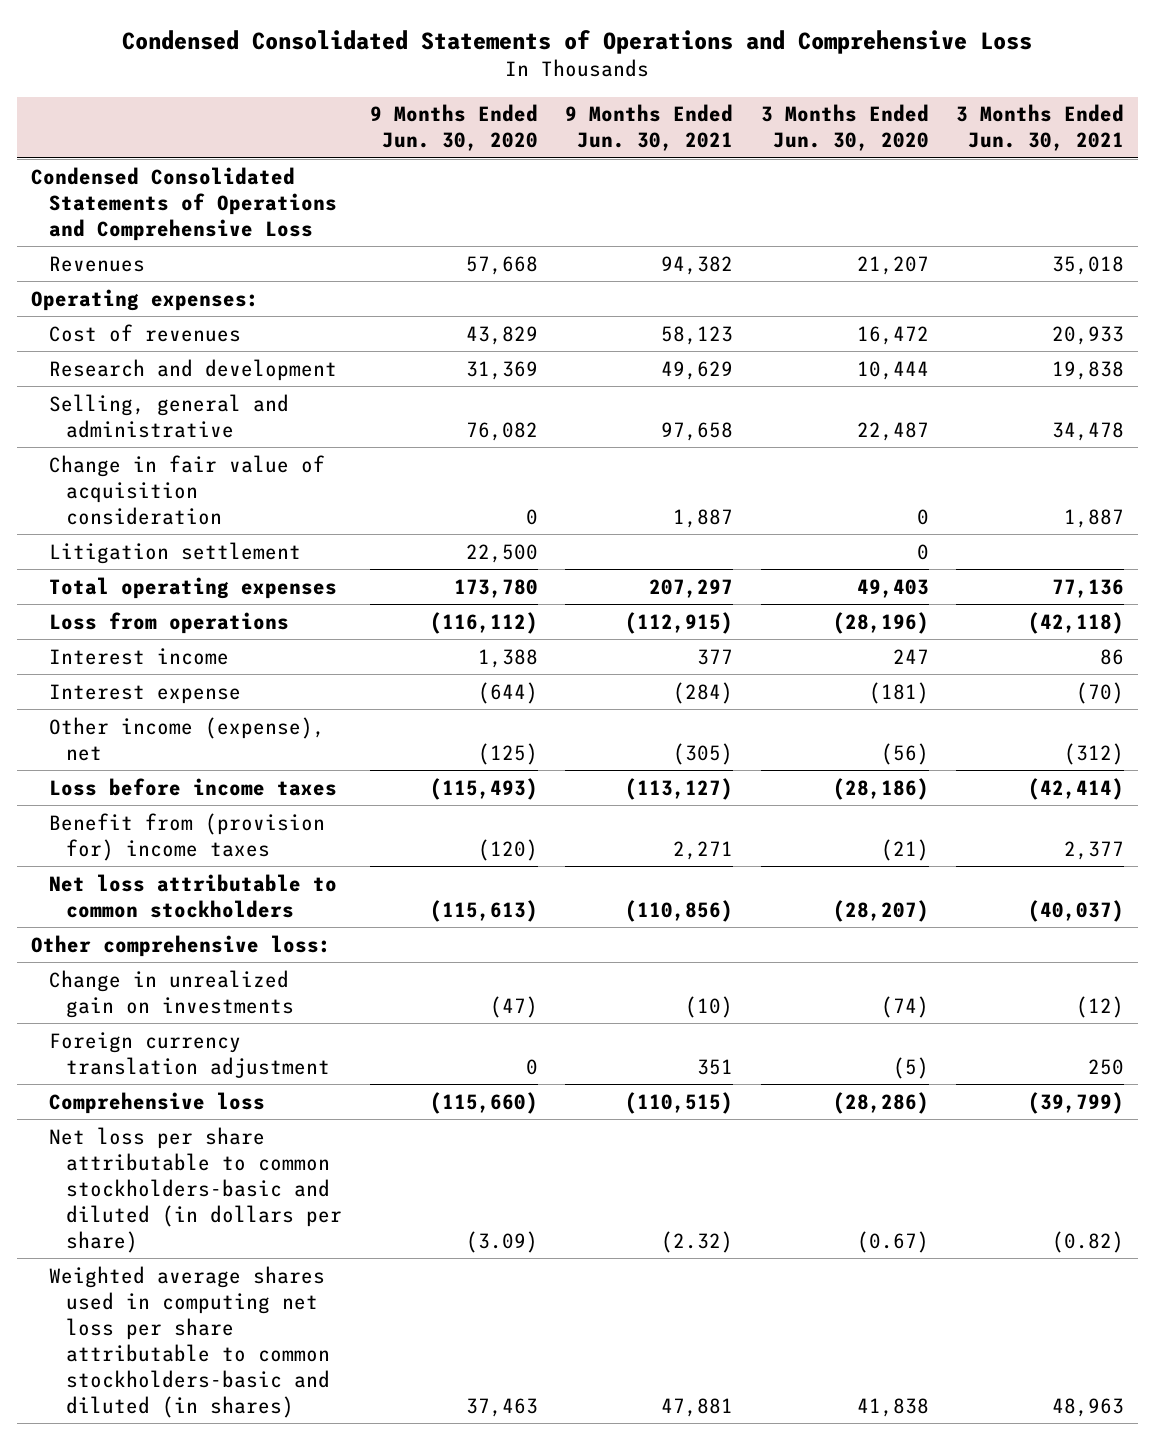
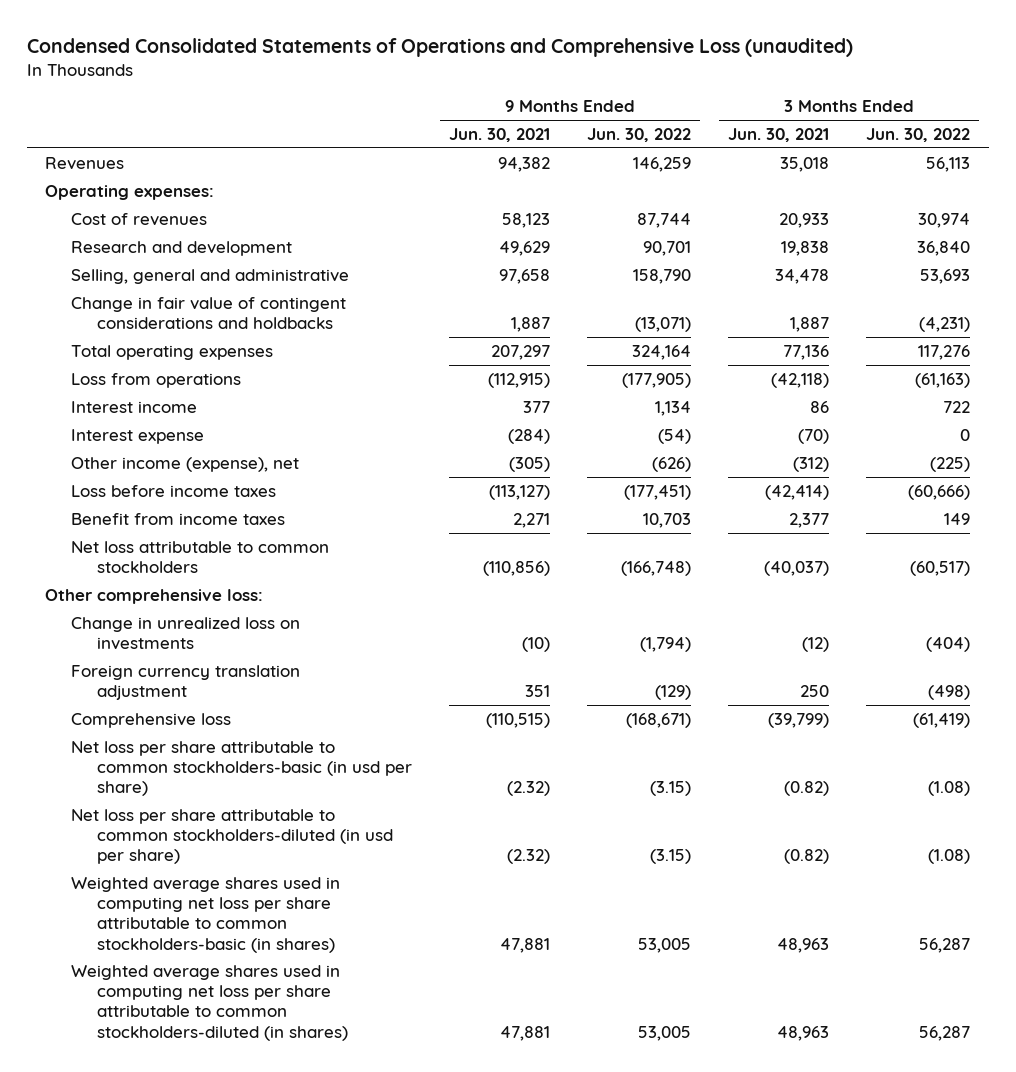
- Condensed Consolidated Statements of Operations and Comprehensive Loss
+ Condensed Consolidated Statements of Operations and Comprehensive Loss (unaudited)
- | 9 Months Ended Jun. 30, 2020 | 9 Months Ended Jun. 30, 2021 | 3 Months Ended Jun. 30, 2020 | 3 Months Ended Jun. 30, 2021
+ | 9 Months Ended Jun. 30, 2021 | 9 Months Ended Jun. 30, 2022 | 3 Months Ended Jun. 30, 2021 | 3 Months Ended Jun. 30, 2022
- Condensed Consolidated Statements of Operations and Comprehensive Loss
- Change in fair value of acquisition consideration | 0 | 1,887 | 0 | 1,887
- Litigation settlement | 22,500 | | 0 |
+ Change in fair value of contingent considerations and holdbacks | 1,887 | (13,071) | 1,887 | (4,231)
- Benefit from (provision for) income taxes | (120) | 2,271 | (21) | 2,377
+ Benefit from income taxes | 2,271 | 10,703 | 2,377 | 149
- Change in unrealized gain on investments | (47) | (10) | (74) | (12)
+ Change in unrealized loss on investments | (10) | (1,794) | (12) | (404)
- Net loss per share attributable to common stockholders-basic and diluted (in dollars per share) | (3.09) | (2.32) | (0.67) | (0.82)
- Weighted average shares used in computing net loss per share attributable to common stockholders-basic and diluted (in shares) | 37,463 | 47,881 | 41,838 | 48,963
+ Net loss per share attributable to common stockholders-basic (in usd per share) | (2.32) | (3.15) | (0.82) | (1.08)
+ Net loss per share attributable to common stockholders-diluted (in usd per share) | (2.32) | (3.15) | (0.82) | (1.08)
+ Weighted average shares used in computing net loss per share attributable to common stockholders-basic (in shares) | 47,881 | 53,005 | 48,963 | 56,287
+ Weighted average shares used in computing net loss per share attributable to common stockholders-diluted (in shares) | 47,881 | 53,005 | 48,963 | 56,287

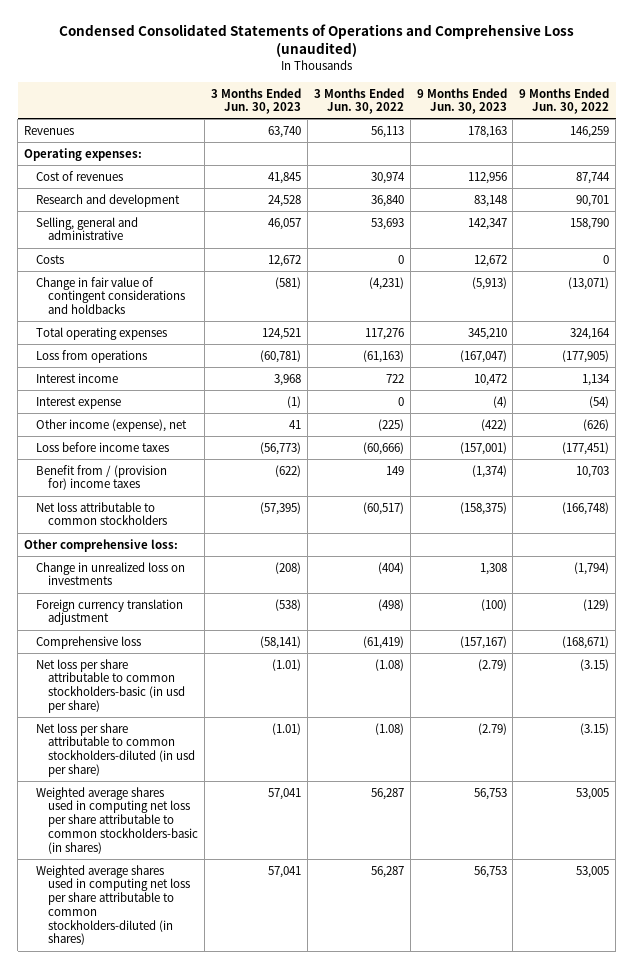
- | 9 Months Ended Jun. 30, 2021 | 9 Months Ended Jun. 30, 2022 | 3 Months Ended Jun. 30, 2021 | 3 Months Ended Jun. 30, 2022
+ | 3 Months Ended Jun. 30, 2023 | 3 Months Ended Jun. 30, 2022 | 9 Months Ended Jun. 30, 2023 | 9 Months Ended Jun. 30, 2022
+ Costs | 12,672 | 0 | 12,672 | 0
- Benefit from income taxes | 2,271 | 10,703 | 2,377 | 149
+ Benefit from / (provision for) income taxes | (622) | 149 | (1,374) | 10,703

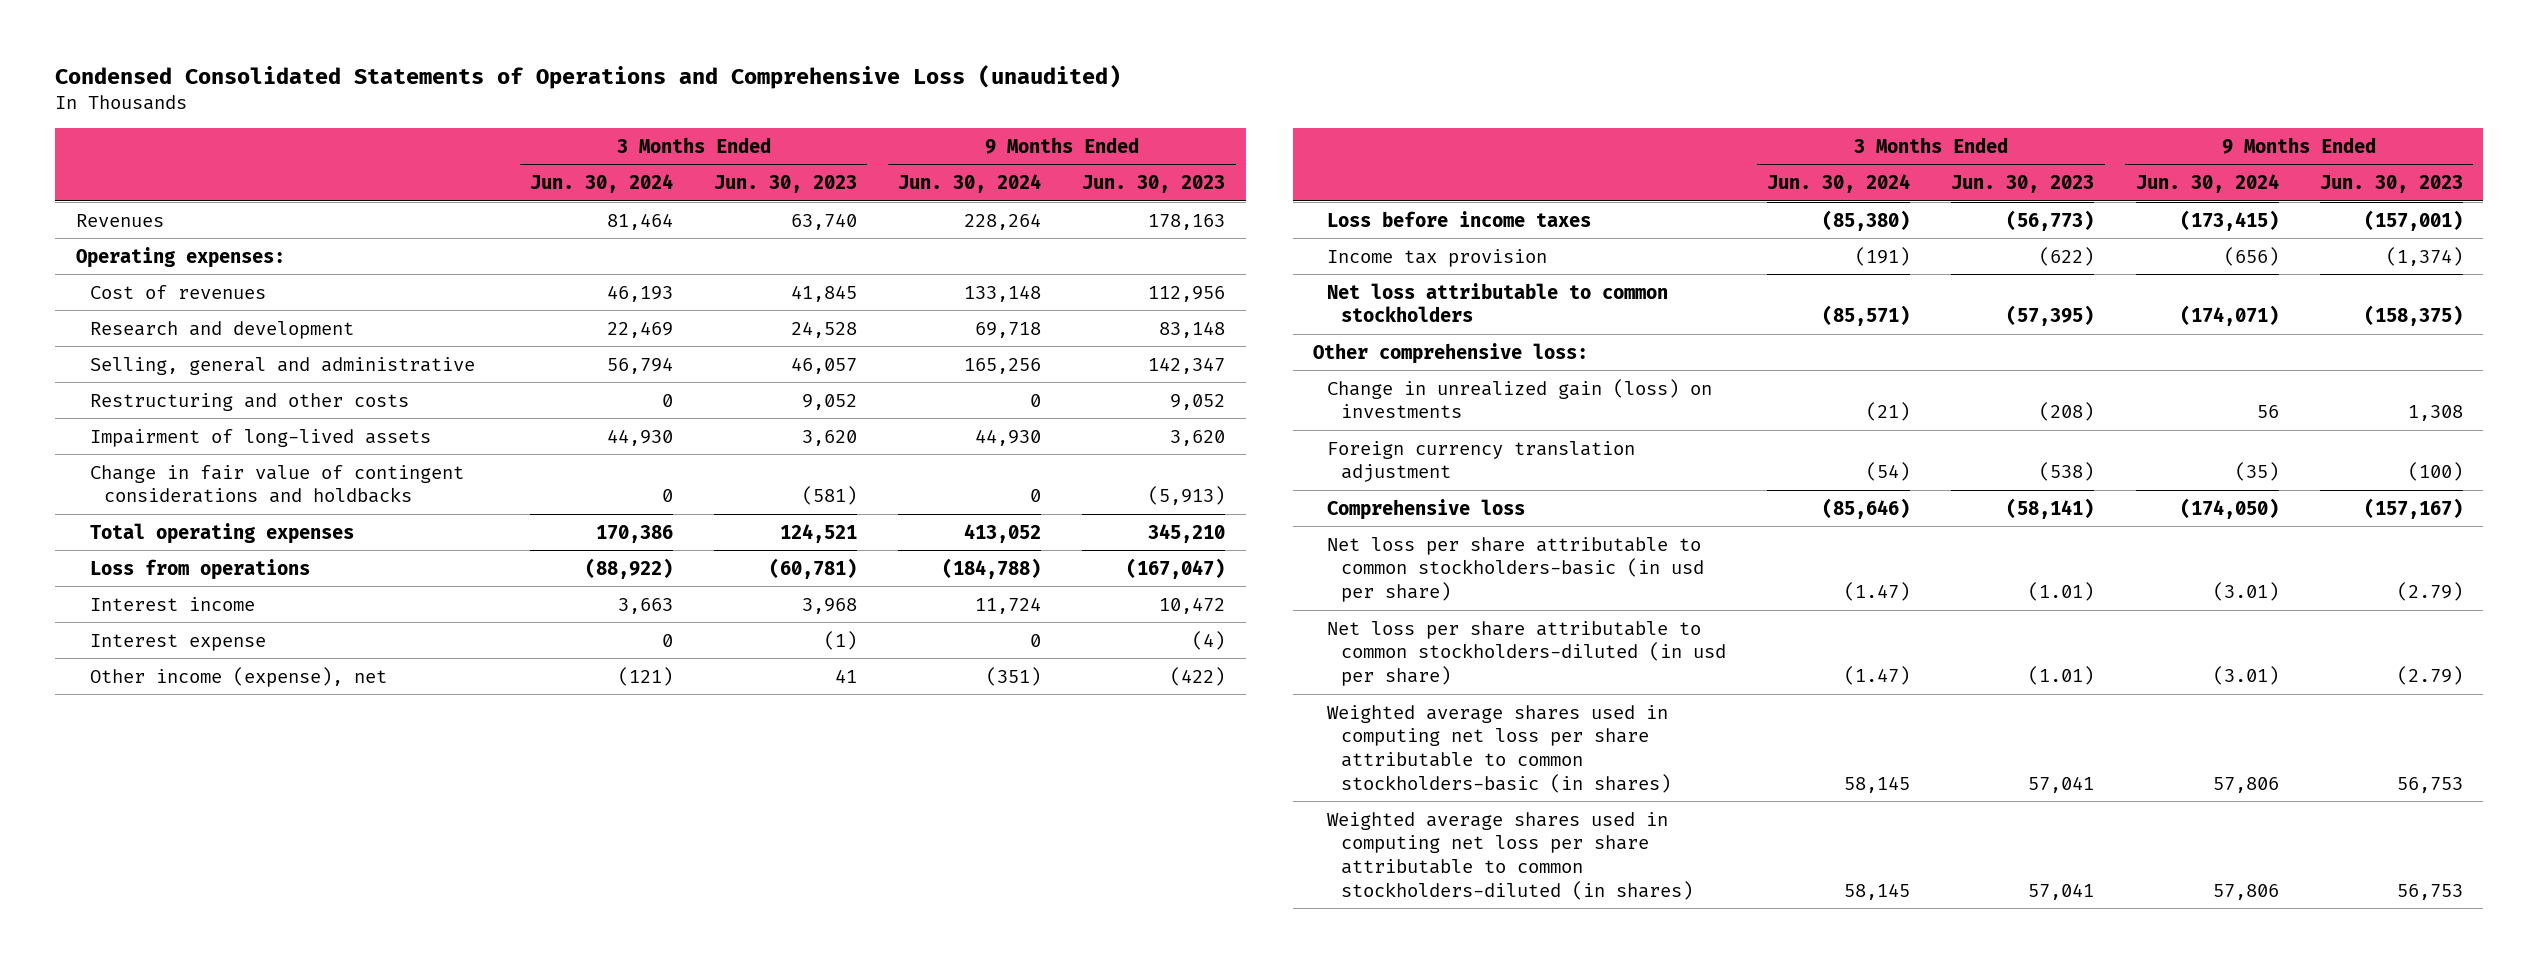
- | 3 Months Ended Jun. 30, 2023 | 3 Months Ended Jun. 30, 2022 | 9 Months Ended Jun. 30, 2023 | 9 Months Ended Jun. 30, 2022
+ | 3 Months Ended Jun. 30, 2024 | 3 Months Ended Jun. 30, 2023 | 9 Months Ended Jun. 30, 2024 | 9 Months Ended Jun. 30, 2023
- Costs | 12,672 | 0 | 12,672 | 0
+ Restructuring and other costs | 0 | 9,052 | 0 | 9,052
+ Impairment of long-lived assets | 44,930 | 3,620 | 44,930 | 3,620
- Benefit from / (provision for) income taxes | (622) | 149 | (1,374) | 10,703
+ Income tax provision | (191) | (622) | (656) | (1,374)
- Change in unrealized loss on investments | (208) | (404) | 1,308 | (1,794)
+ Change in unrealized gain (loss) on investments | (21) | (208) | 56 | 1,308

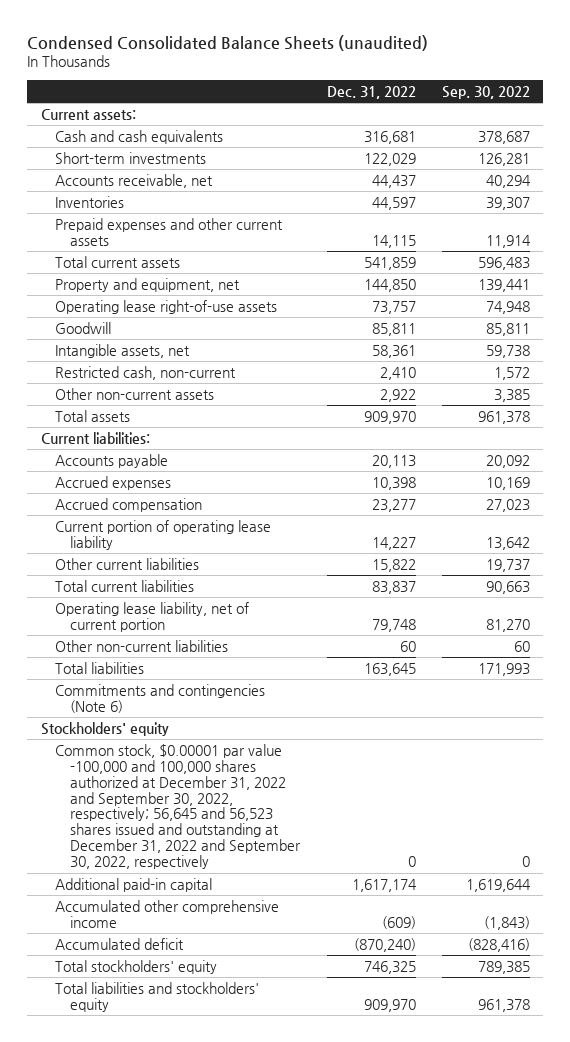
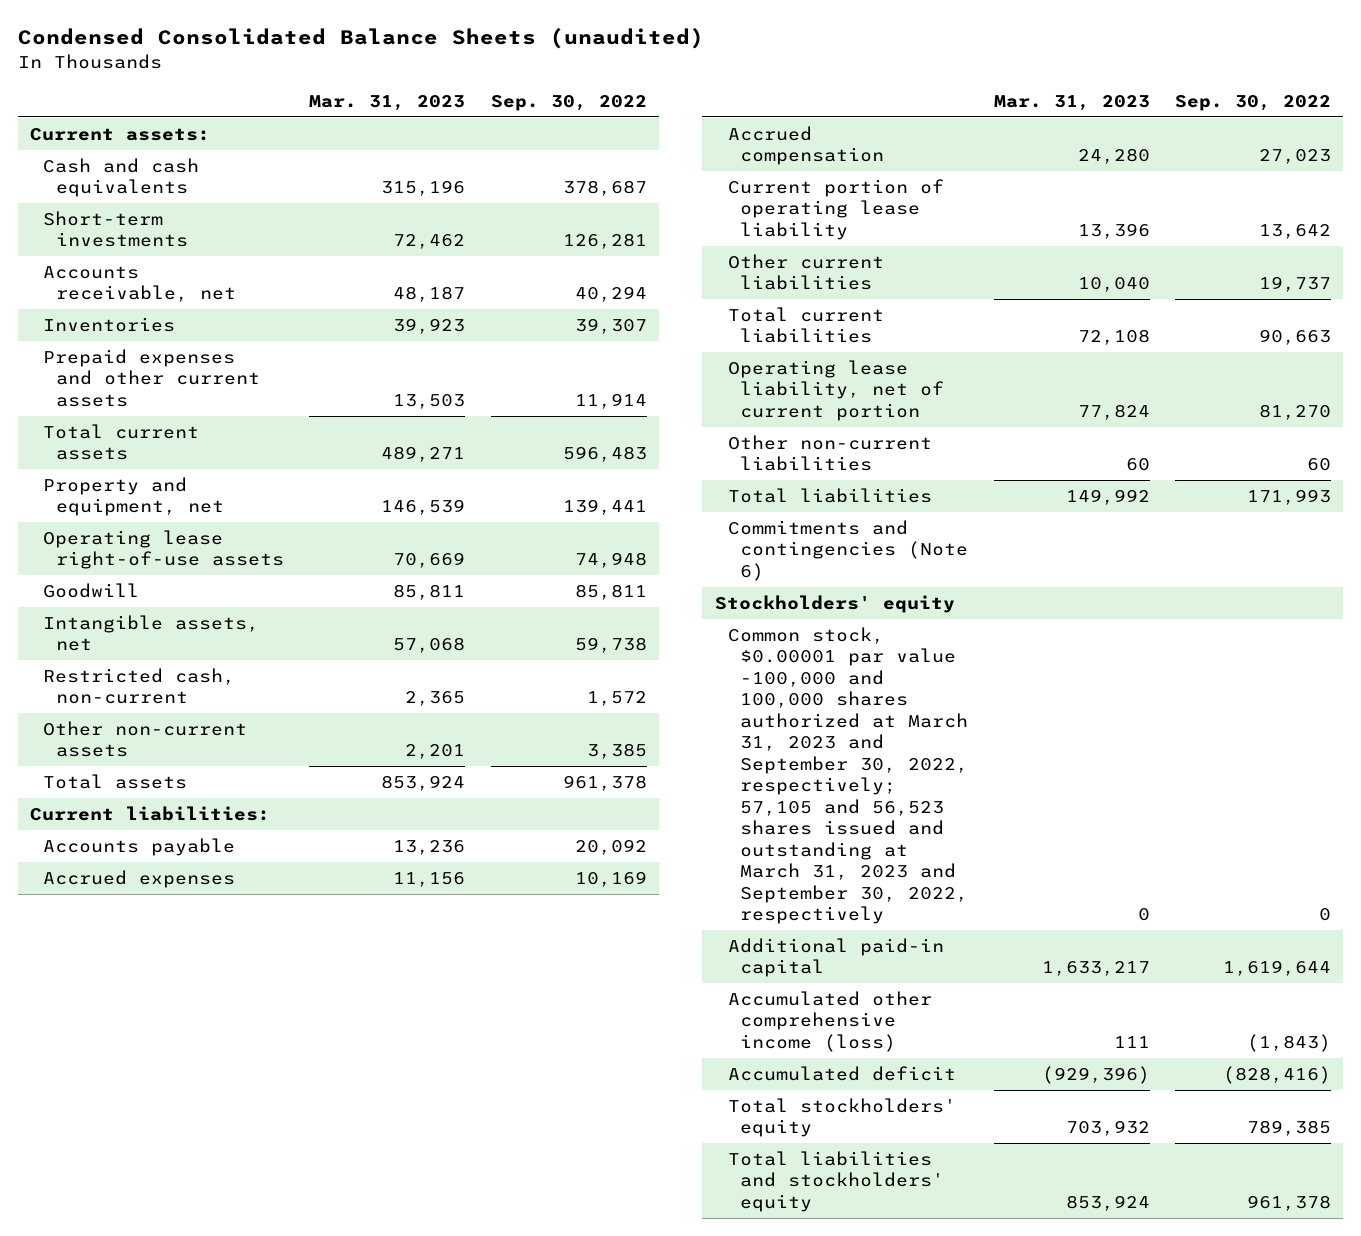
- | Dec. 31, 2022 | Sep. 30, 2022
+ | Mar. 31, 2023 | Sep. 30, 2022
- Common stock, $0.00001 par value -100,000 and 100,000 shares authorized at December 31, 2022 and September 30, 2022, respectively; 56,645 and 56,523 shares issued and outstanding at December 31, 2022 and September 30, 2022, respectively | 0 | 0
+ Common stock, $0.00001 par value -100,000 and 100,000 shares authorized at March 31, 2023 and September 30, 2022, respectively; 57,105 and 56,523 shares issued and outstanding at March 31, 2023 and September 30, 2022, respectively | 0 | 0
- Accumulated other comprehensive income | (609) | (1,843)
+ Accumulated other comprehensive income (loss) | 111 | (1,843)

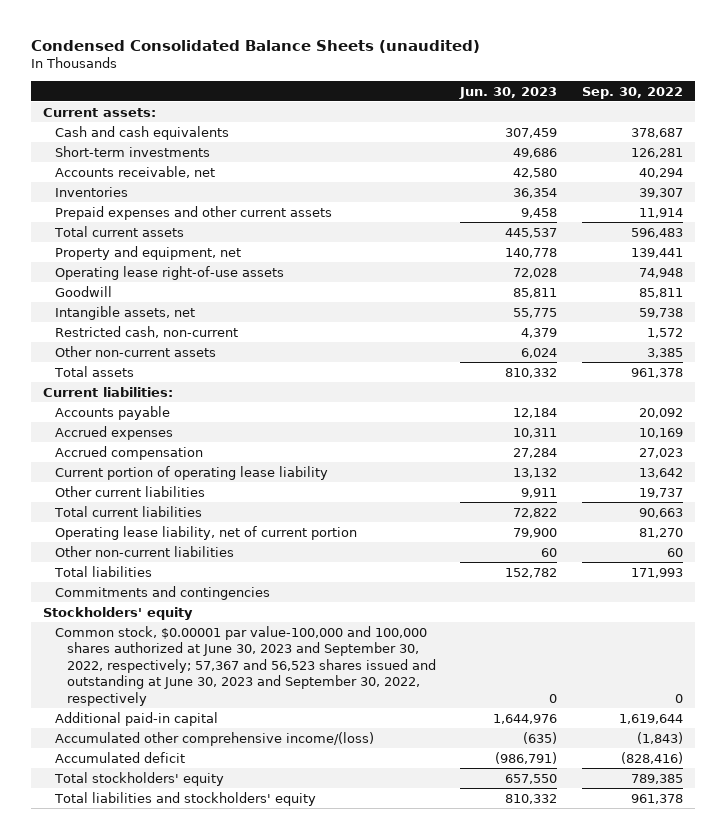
- | Mar. 31, 2023 | Sep. 30, 2022
+ | Jun. 30, 2023 | Sep. 30, 2022
- Commitments and contingencies (Note 6)
+ Commitments and contingencies
- Common stock, $0.00001 par value -100,000 and 100,000 shares authorized at March 31, 2023 and September 30, 2022, respectively; 57,105 and 56,523 shares issued and outstanding at March 31, 2023 and September 30, 2022, respectively | 0 | 0
+ Common stock, $0.00001 par value-100,000 and 100,000 shares authorized at June 30, 2023 and September 30, 2022, respectively; 57,367 and 56,523 shares issued and outstanding at June 30, 2023 and September 30, 2022, respectively | 0 | 0
- Accumulated other comprehensive income (loss) | 111 | (1,843)
+ Accumulated other comprehensive income/(loss) | (635) | (1,843)

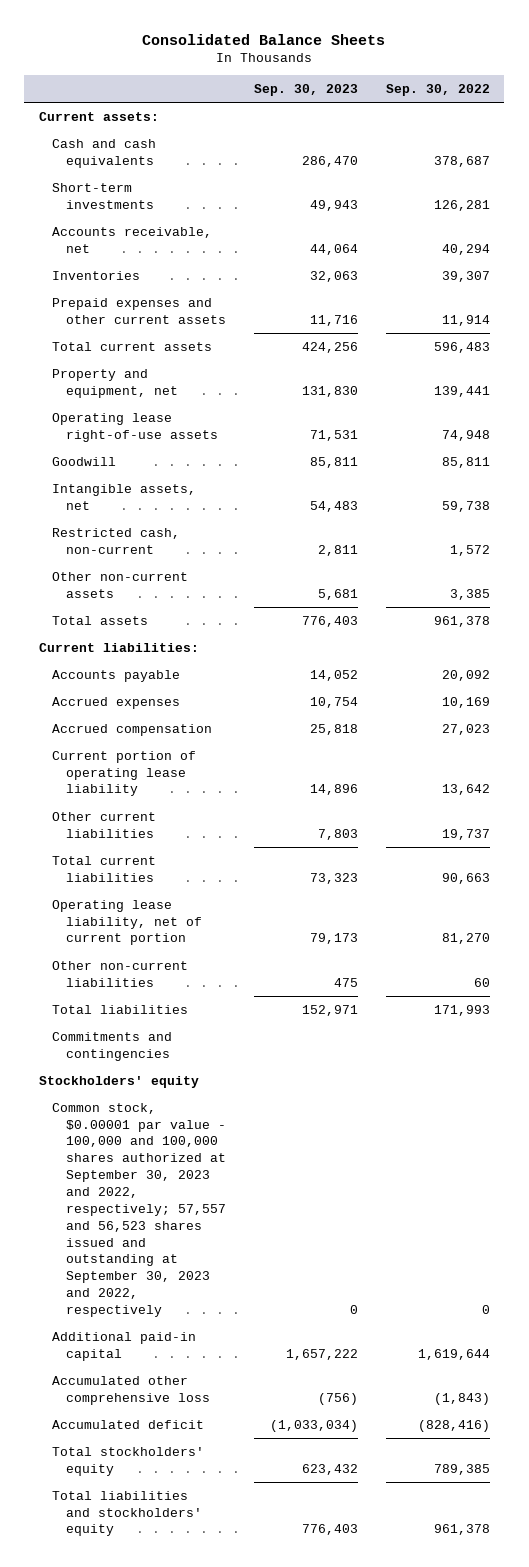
- Condensed Consolidated Balance Sheets (unaudited)
+ Consolidated Balance Sheets
- | Jun. 30, 2023 | Sep. 30, 2022
+ | Sep. 30, 2023 | Sep. 30, 2022
- Common stock, $0.00001 par value-100,000 and 100,000 shares authorized at June 30, 2023 and September 30, 2022, respectively; 57,367 and 56,523 shares issued and outstanding at June 30, 2023 and September 30, 2022, respectively | 0 | 0
+ Common stock, $0.00001 par value - 100,000 and 100,000 shares authorized at September 30, 2023 and 2022, respectively; 57,557 and 56,523 shares issued and outstanding at September 30, 2023 and 2022, respectively | 0 | 0
- Accumulated other comprehensive income/(loss) | (635) | (1,843)
+ Accumulated other comprehensive loss | (756) | (1,843)

